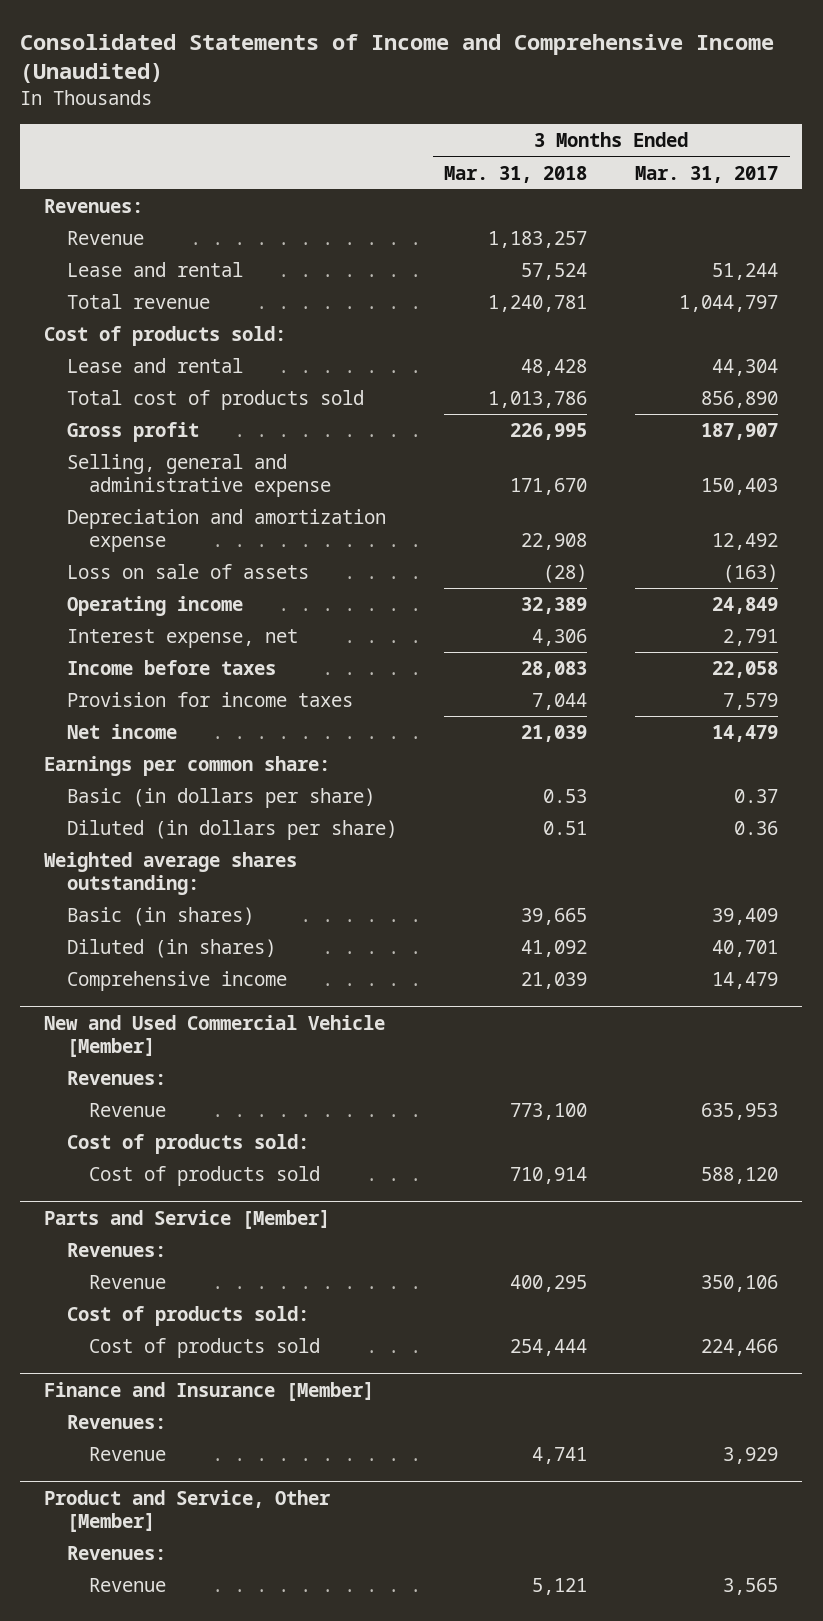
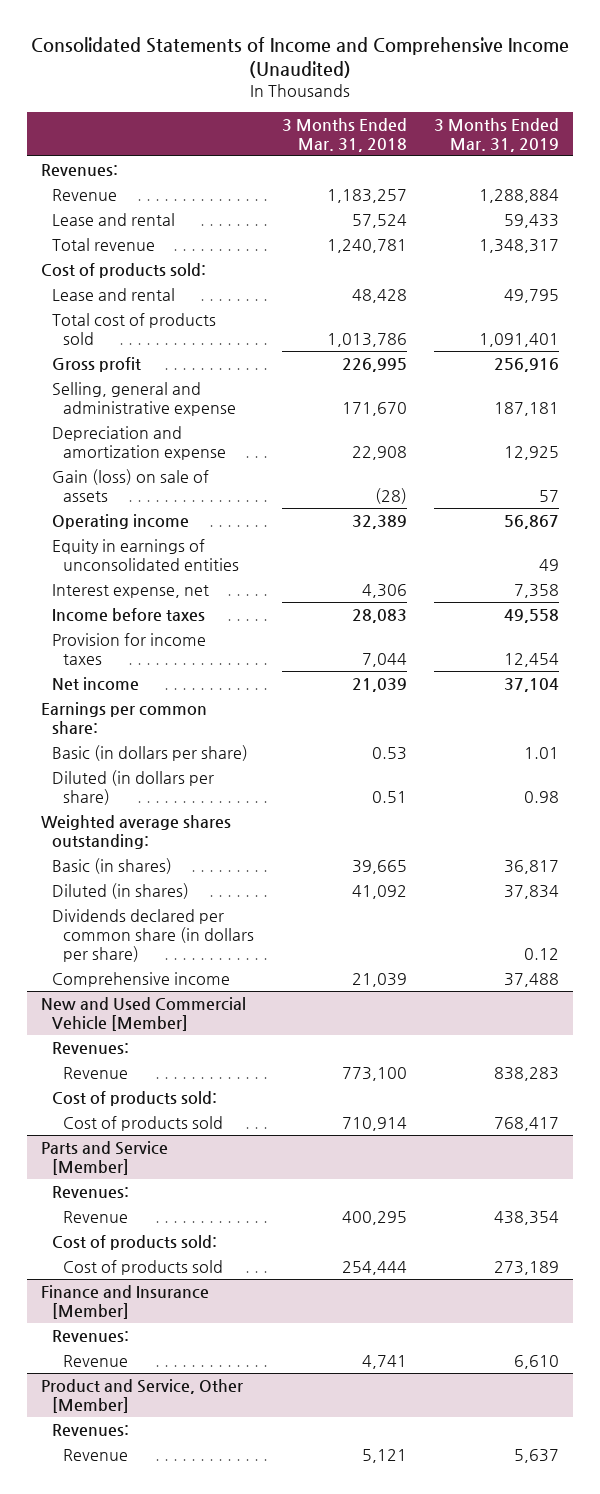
- | 3 Months Ended Mar. 31, 2018 | 3 Months Ended Mar. 31, 2017
+ | 3 Months Ended Mar. 31, 2018 | 3 Months Ended Mar. 31, 2019
- Loss on sale of assets | (28) | (163)
+ Gain (loss) on sale of assets | (28) | 57
+ Equity in earnings of unconsolidated entities | | 49
+ Dividends declared per common share (in dollars per share) | | 0.12

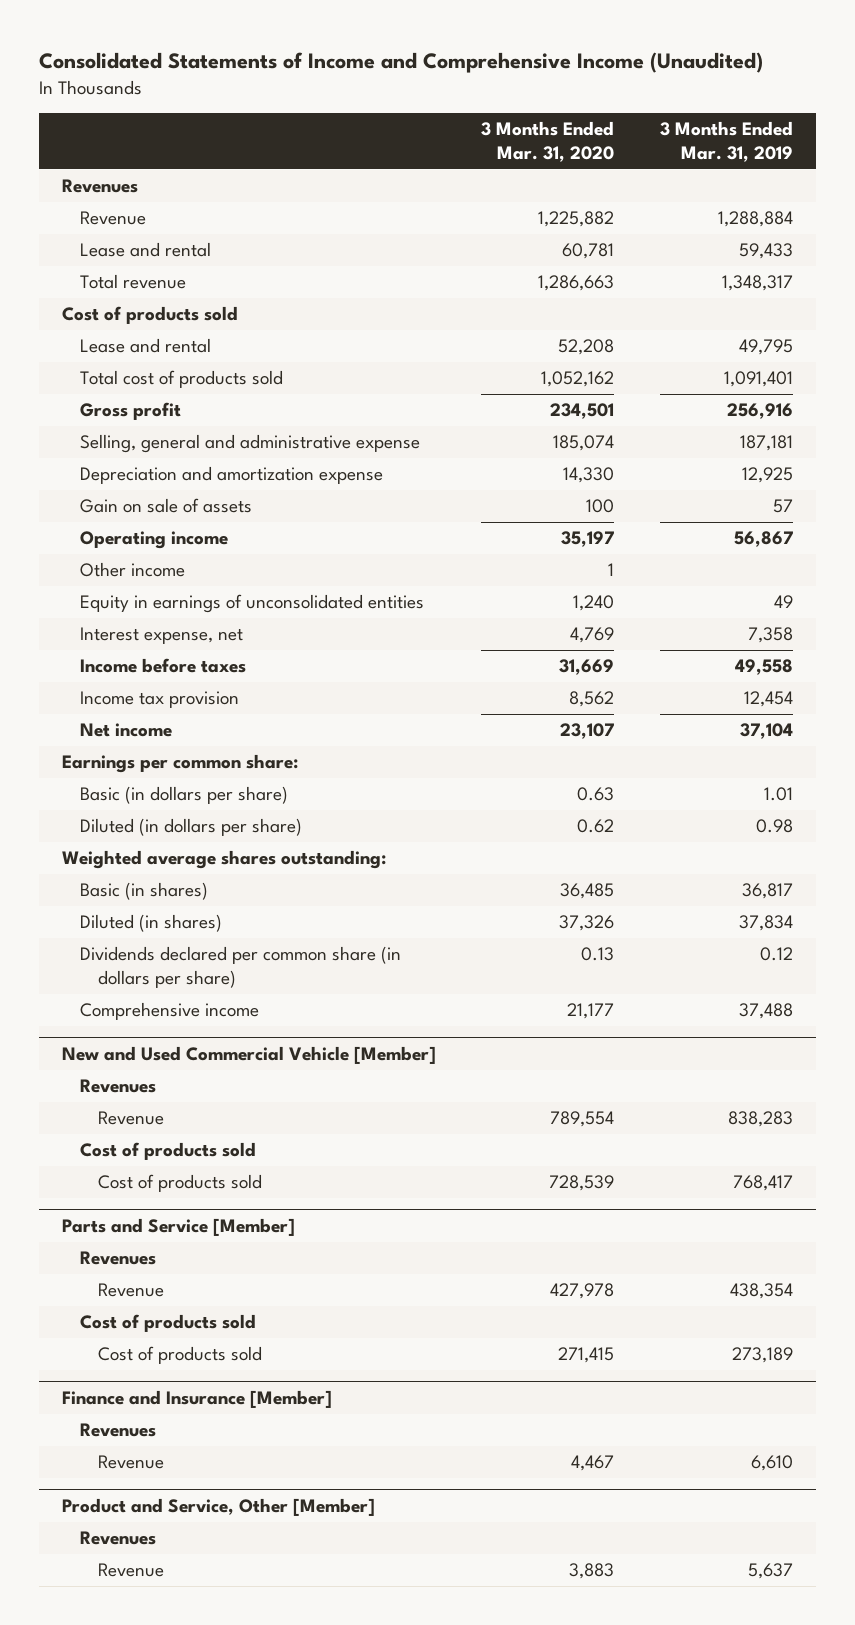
- | 3 Months Ended Mar. 31, 2018 | 3 Months Ended Mar. 31, 2019
+ | 3 Months Ended Mar. 31, 2020 | 3 Months Ended Mar. 31, 2019
- Revenues:
+ Revenues
- Cost of products sold:
+ Cost of products sold
- Gain (loss) on sale of assets | (28) | 57
+ Gain on sale of assets | 100 | 57
+ Other income | 1 |
- Provision for income taxes | 7,044 | 12,454
+ Income tax provision | 8,562 | 12,454
@ New and Used Commercial Vehicle [Member]
- Revenues:
+ Revenues
- Cost of products sold:
+ Cost of products sold
@ Parts and Service [Member]
- Revenues:
+ Revenues
- Cost of products sold:
+ Cost of products sold
@ Finance and Insurance [Member]
- Revenues:
+ Revenues
@ Product and Service, Other [Member]
- Revenues:
+ Revenues

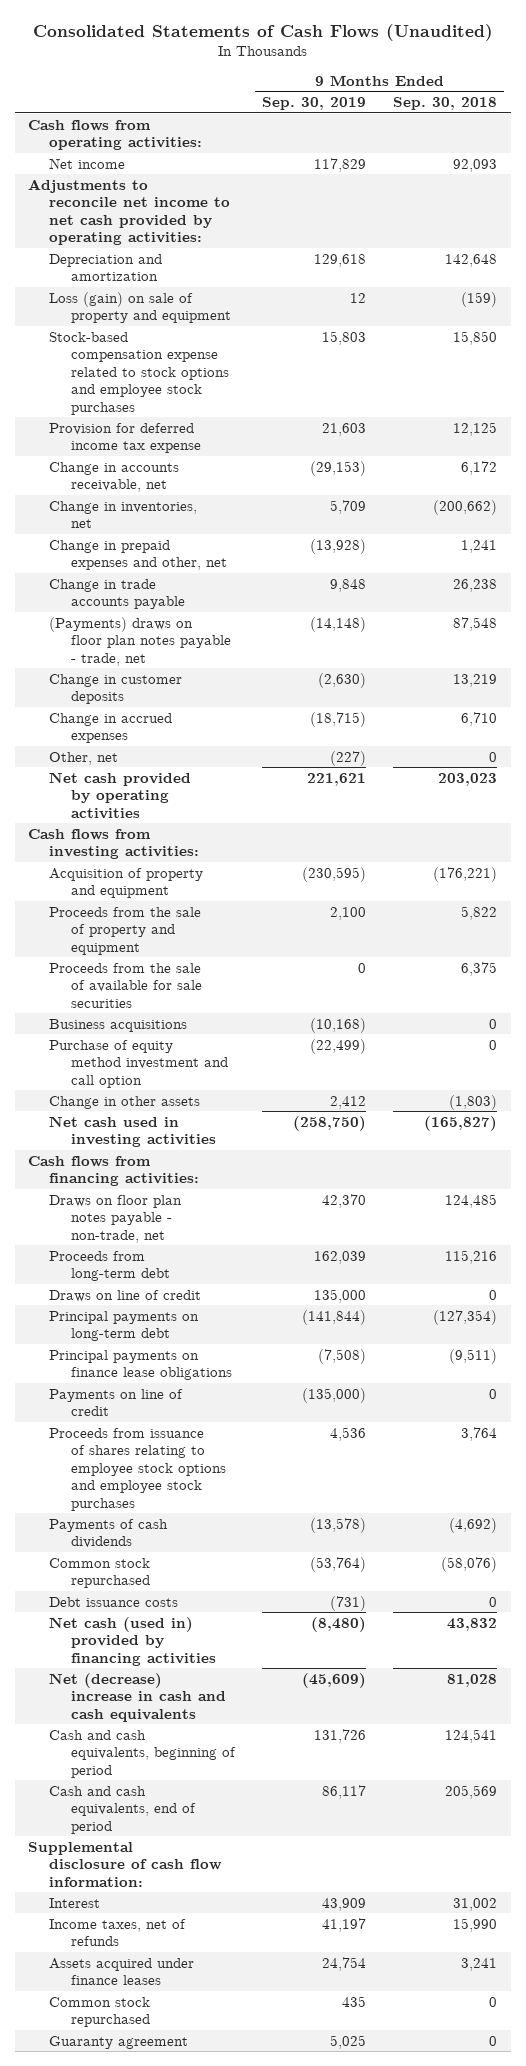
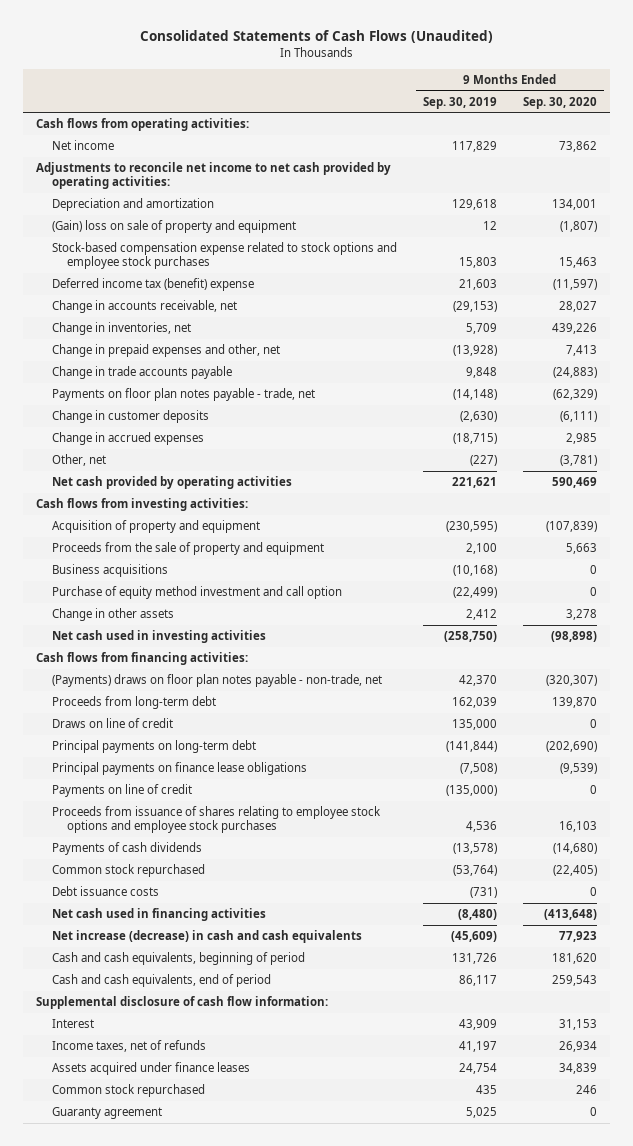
- | 9 Months Ended Sep. 30, 2019 | 9 Months Ended Sep. 30, 2018
+ | 9 Months Ended Sep. 30, 2019 | 9 Months Ended Sep. 30, 2020
- Loss (gain) on sale of property and equipment | 12 | (159)
+ (Gain) loss on sale of property and equipment | 12 | (1,807)
- Provision for deferred income tax expense | 21,603 | 12,125
+ Deferred income tax (benefit) expense | 21,603 | (11,597)
- (Payments) draws on floor plan notes payable - trade, net | (14,148) | 87,548
+ Payments on floor plan notes payable - trade, net | (14,148) | (62,329)
- Proceeds from the sale of available for sale securities | 0 | 6,375
- Draws on floor plan notes payable - non-trade, net | 42,370 | 124,485
+ (Payments) draws on floor plan notes payable - non-trade, net | 42,370 | (320,307)
- Net cash (used in) provided by financing activities | (8,480) | 43,832
- Net (decrease) increase in cash and cash equivalents | (45,609) | 81,028
+ Net cash used in financing activities | (8,480) | (413,648)
+ Net increase (decrease) in cash and cash equivalents | (45,609) | 77,923

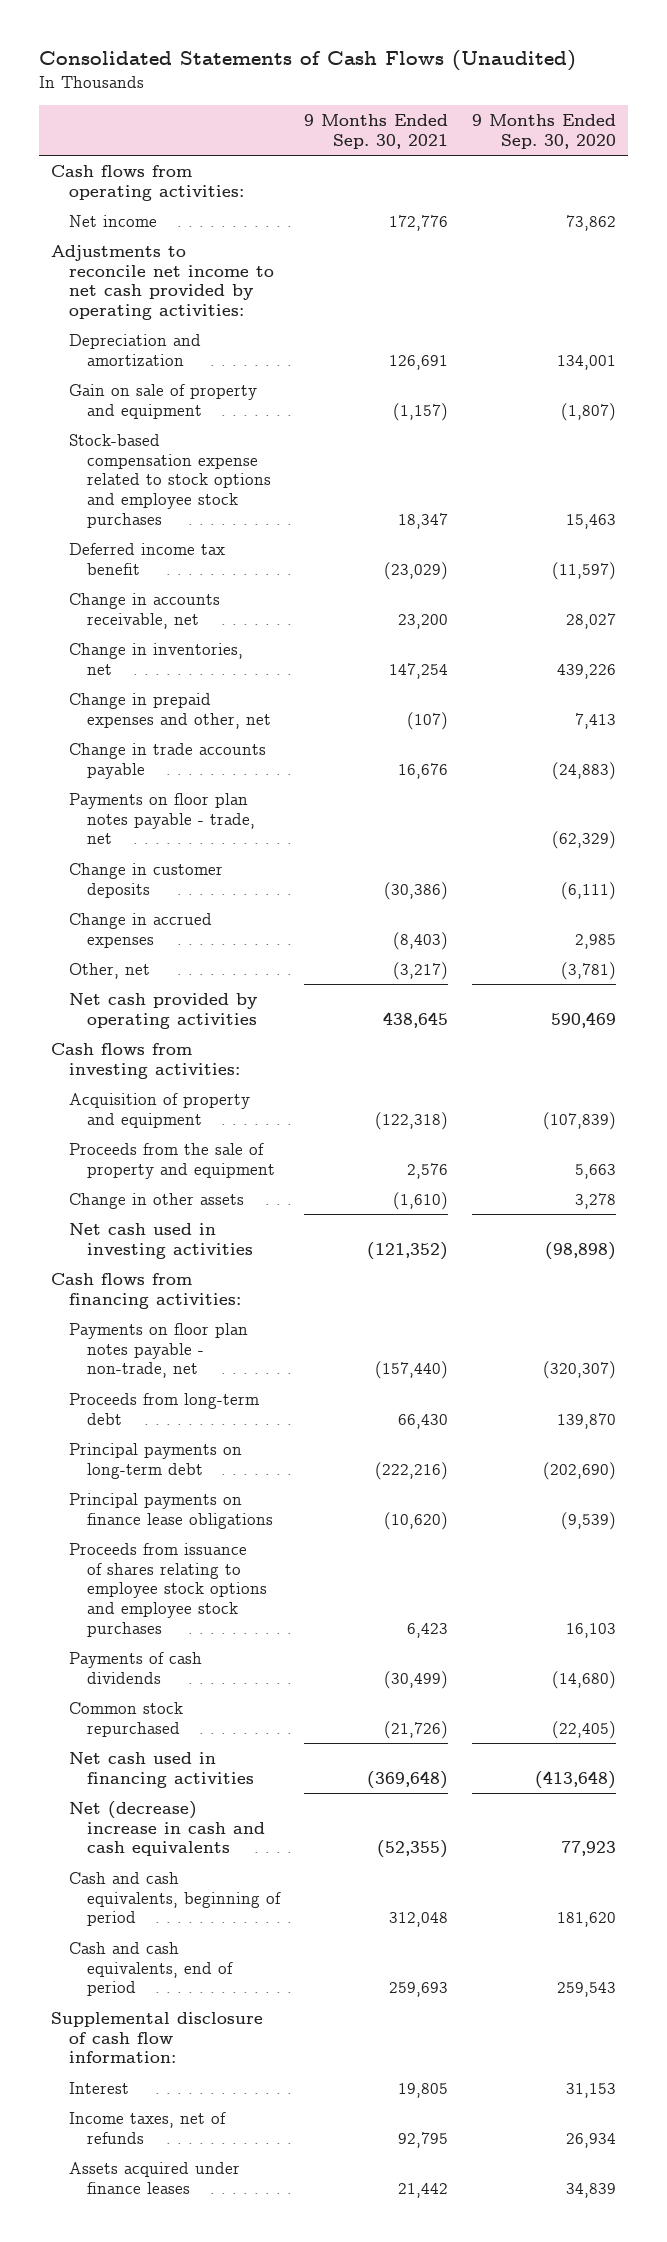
- | 9 Months Ended Sep. 30, 2019 | 9 Months Ended Sep. 30, 2020
+ | 9 Months Ended Sep. 30, 2021 | 9 Months Ended Sep. 30, 2020
- (Gain) loss on sale of property and equipment | 12 | (1,807)
+ Gain on sale of property and equipment | (1,157) | (1,807)
- Deferred income tax (benefit) expense | 21,603 | (11,597)
+ Deferred income tax benefit | (23,029) | (11,597)
- Business acquisitions | (10,168) | 0
- Purchase of equity method investment and call option | (22,499) | 0
- (Payments) draws on floor plan notes payable - non-trade, net | 42,370 | (320,307)
+ Payments on floor plan notes payable - non-trade, net | (157,440) | (320,307)
- Draws on line of credit | 135,000 | 0
- Payments on line of credit | (135,000) | 0
- Debt issuance costs | (731) | 0
- Net increase (decrease) in cash and cash equivalents | (45,609) | 77,923
+ Net (decrease) increase in cash and cash equivalents | (52,355) | 77,923
- Common stock repurchased | 435 | 246
- Guaranty agreement | 5,025 | 0

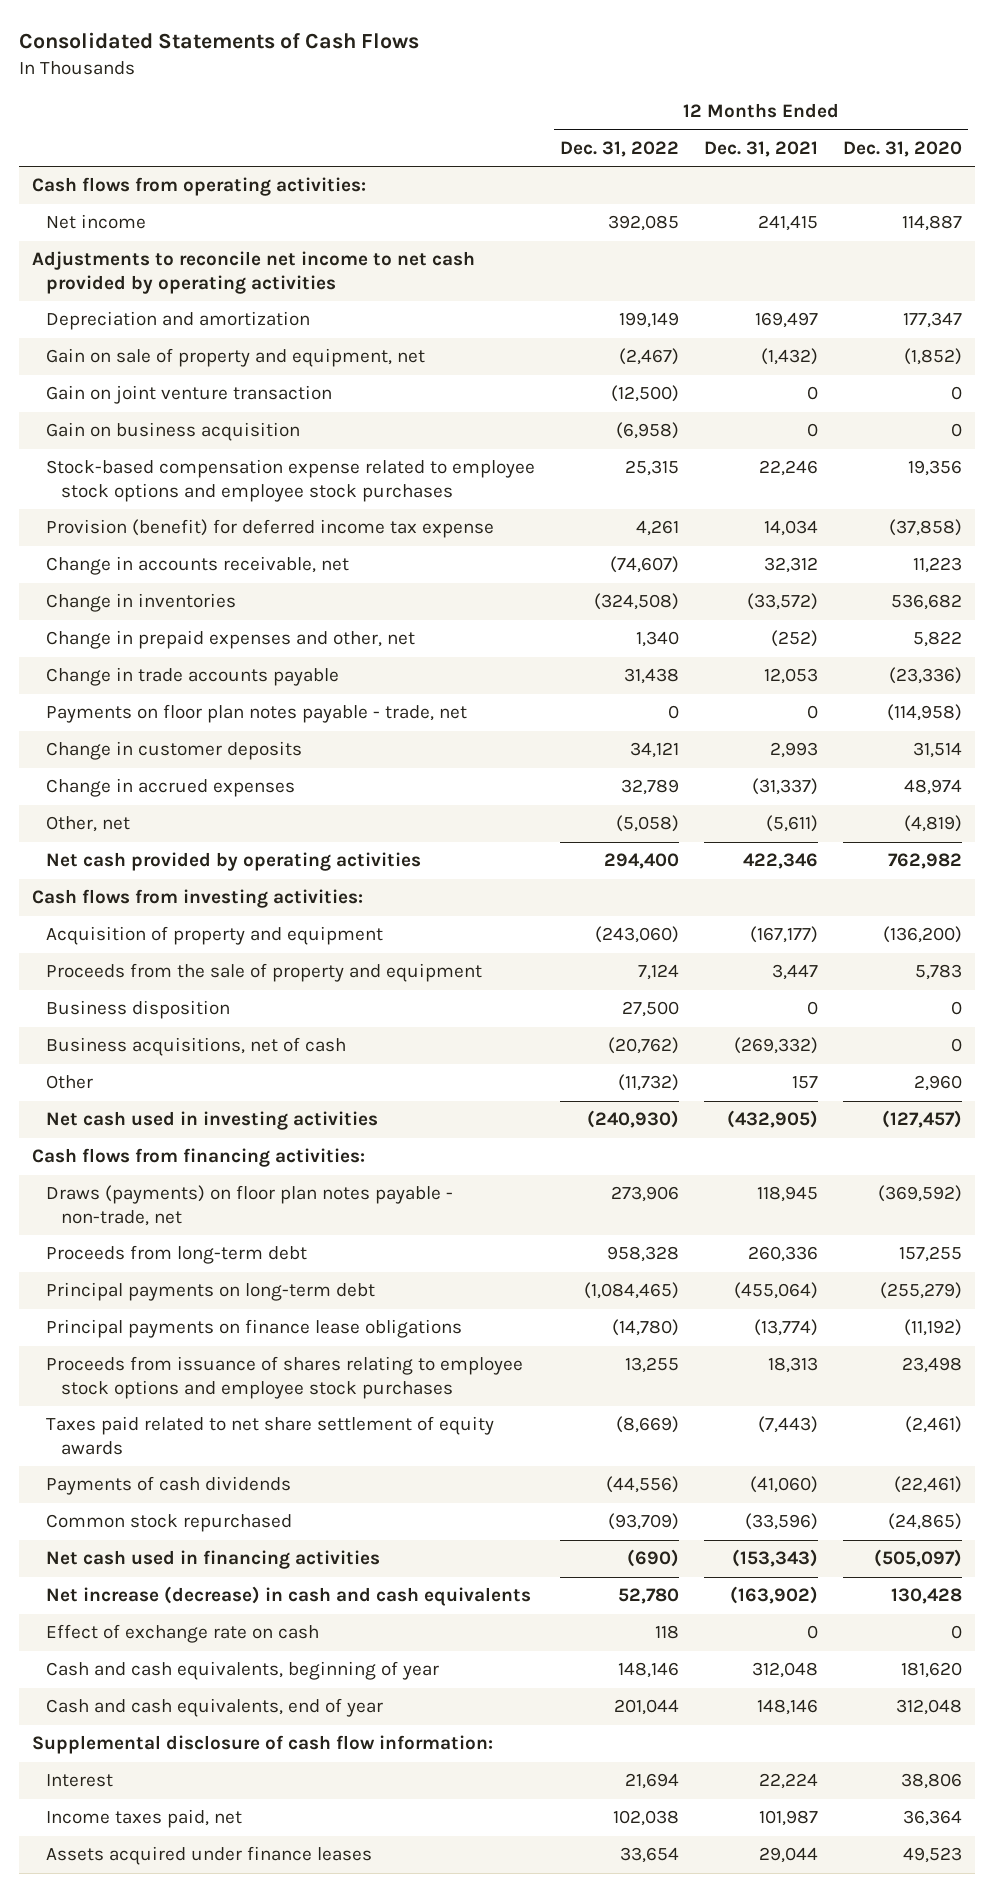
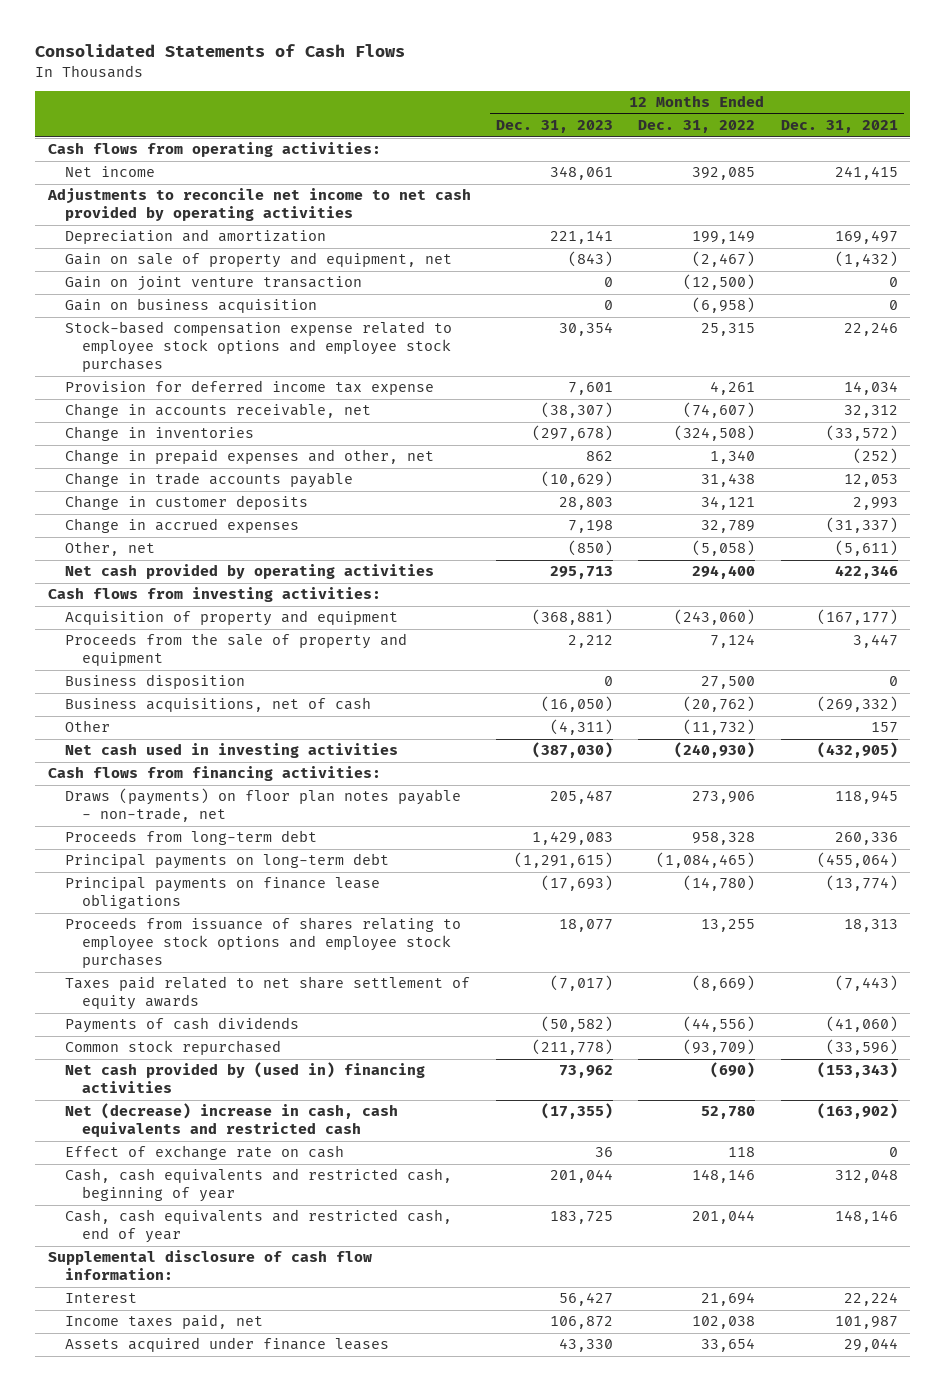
- | 12 Months Ended Dec. 31, 2022 | 12 Months Ended Dec. 31, 2021 | 12 Months Ended Dec. 31, 2020
+ | 12 Months Ended Dec. 31, 2023 | 12 Months Ended Dec. 31, 2022 | 12 Months Ended Dec. 31, 2021
- Provision (benefit) for deferred income tax expense | 4,261 | 14,034 | (37,858)
+ Provision for deferred income tax expense | 7,601 | 4,261 | 14,034
- Payments on floor plan notes payable - trade, net | 0 | 0 | (114,958)
- Net cash used in financing activities | (690) | (153,343) | (505,097)
- Net increase (decrease) in cash and cash equivalents | 52,780 | (163,902) | 130,428
+ Net cash provided by (used in) financing activities | 73,962 | (690) | (153,343)
+ Net (decrease) increase in cash, cash equivalents and restricted cash | (17,355) | 52,780 | (163,902)
- Cash and cash equivalents, beginning of year | 148,146 | 312,048 | 181,620
- Cash and cash equivalents, end of year | 201,044 | 148,146 | 312,048
+ Cash, cash equivalents and restricted cash, beginning of year | 201,044 | 148,146 | 312,048
+ Cash, cash equivalents and restricted cash, end of year | 183,725 | 201,044 | 148,146

